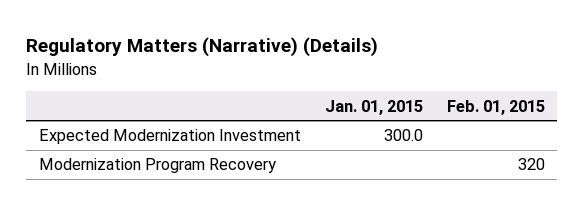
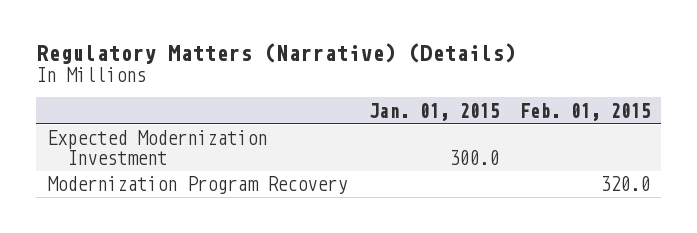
- Modernization Program Recovery | | 320
+ Modernization Program Recovery | | 320.0

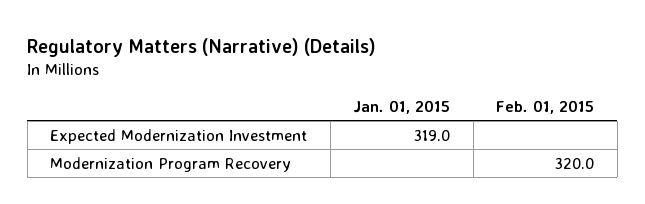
- Expected Modernization Investment | 300.0 |
+ Expected Modernization Investment | 319.0 |

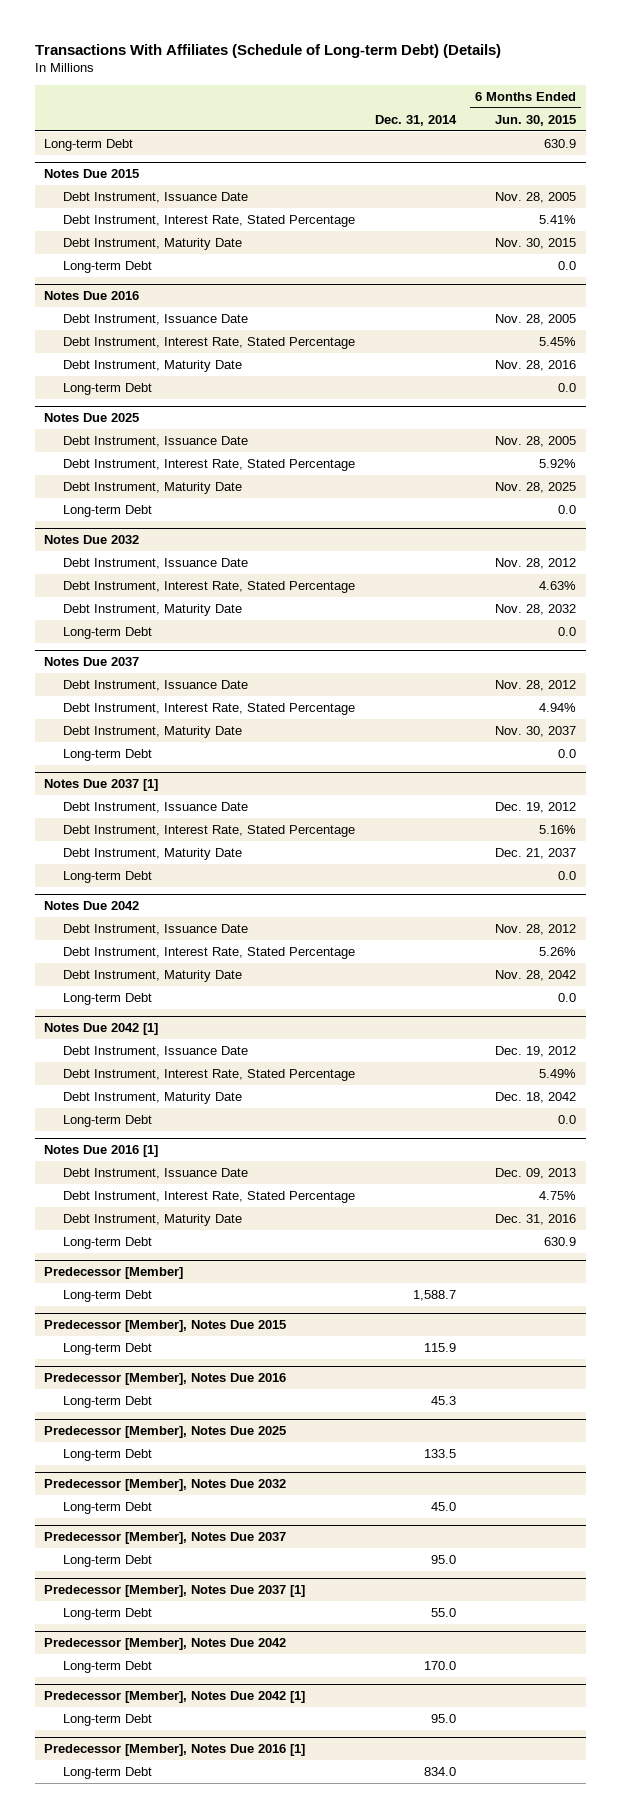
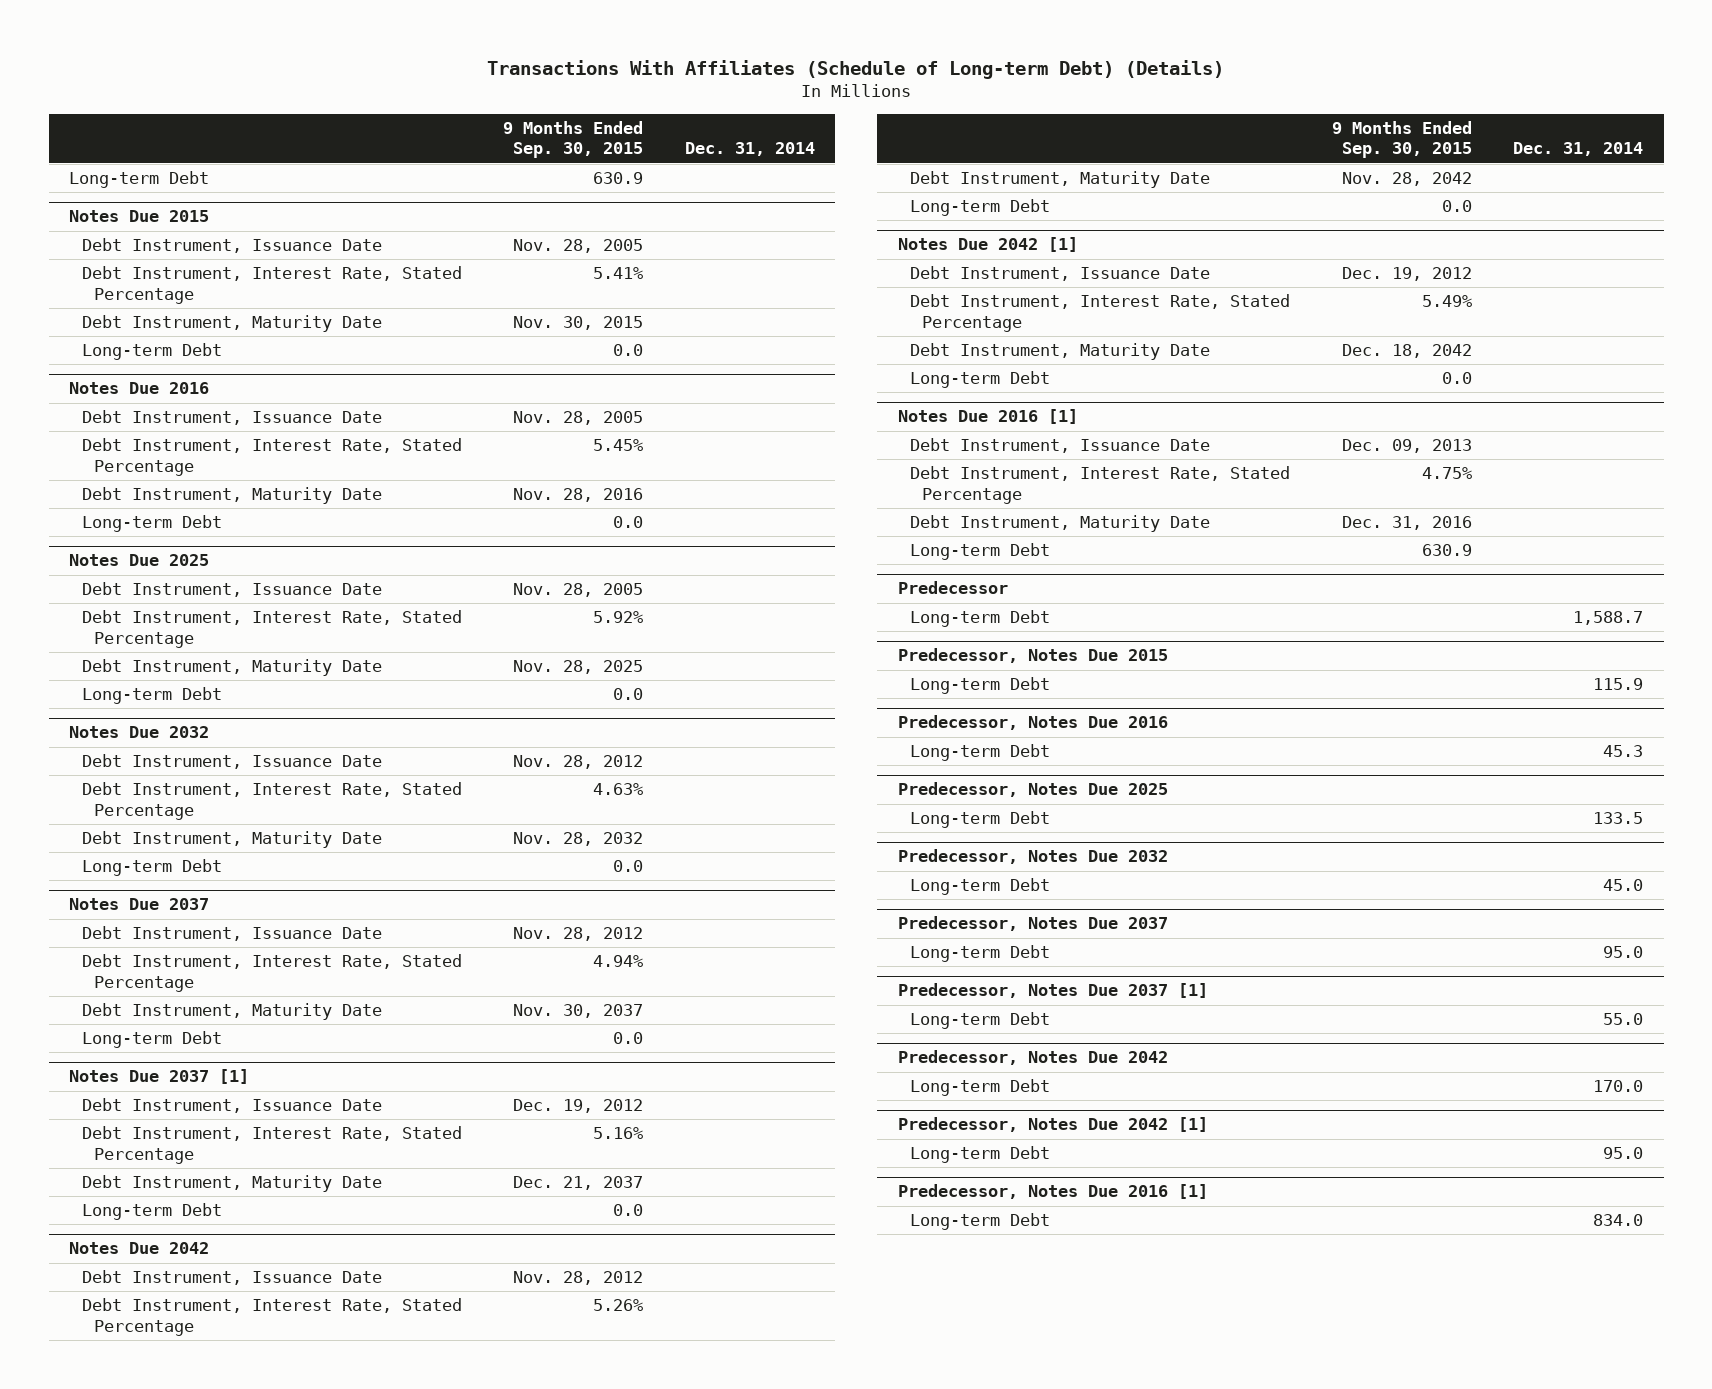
- | Dec. 31, 2014 | 6 Months Ended Jun. 30, 2015
+ | 9 Months Ended Sep. 30, 2015 | Dec. 31, 2014
- Predecessor [Member]
+ Predecessor
- Predecessor [Member], Notes Due 2015
+ Predecessor, Notes Due 2015
- Predecessor [Member], Notes Due 2016
+ Predecessor, Notes Due 2016
- Predecessor [Member], Notes Due 2025
+ Predecessor, Notes Due 2025
- Predecessor [Member], Notes Due 2032
+ Predecessor, Notes Due 2032
- Predecessor [Member], Notes Due 2037
+ Predecessor, Notes Due 2037
- Predecessor [Member], Notes Due 2037 [1]
+ Predecessor, Notes Due 2037 [1]
- Predecessor [Member], Notes Due 2042
+ Predecessor, Notes Due 2042
- Predecessor [Member], Notes Due 2042 [1]
+ Predecessor, Notes Due 2042 [1]
- Predecessor [Member], Notes Due 2016 [1]
+ Predecessor, Notes Due 2016 [1]

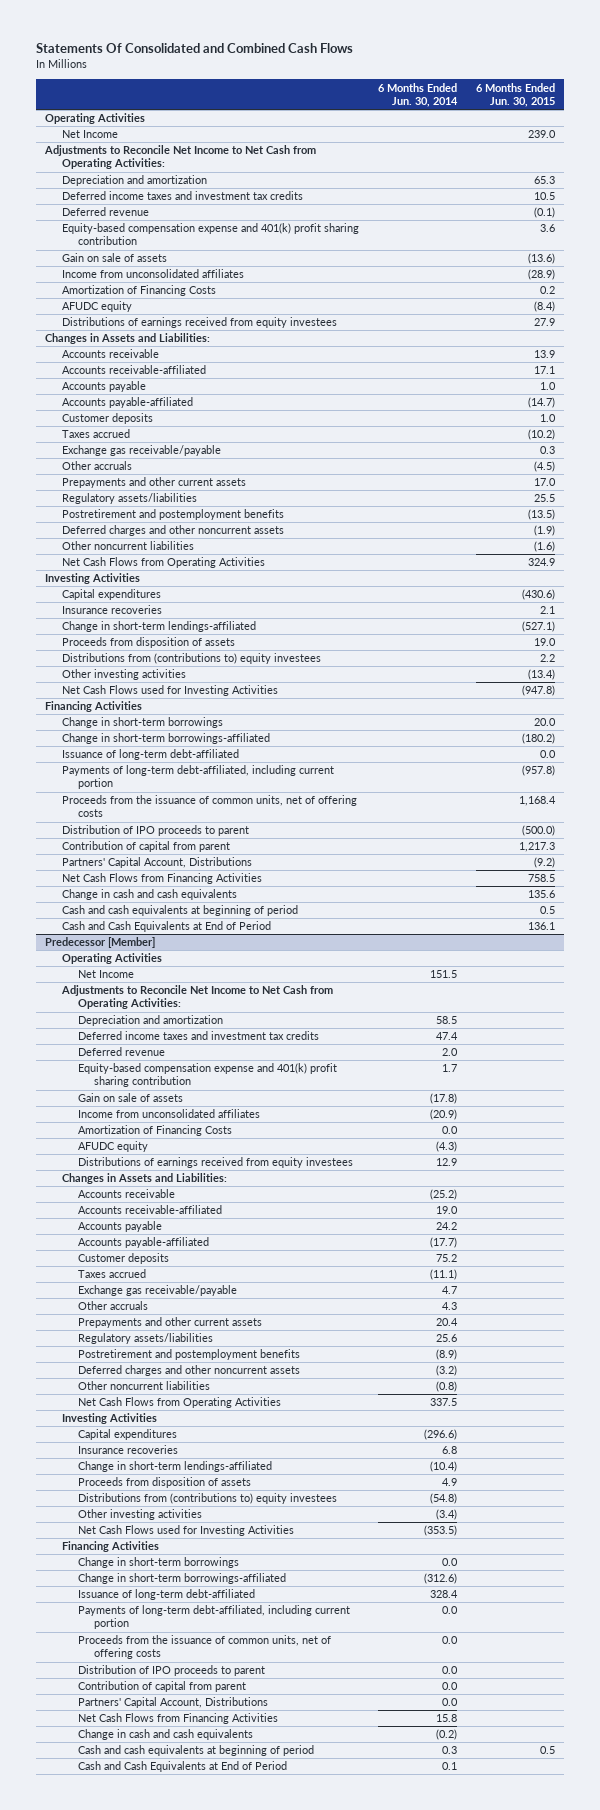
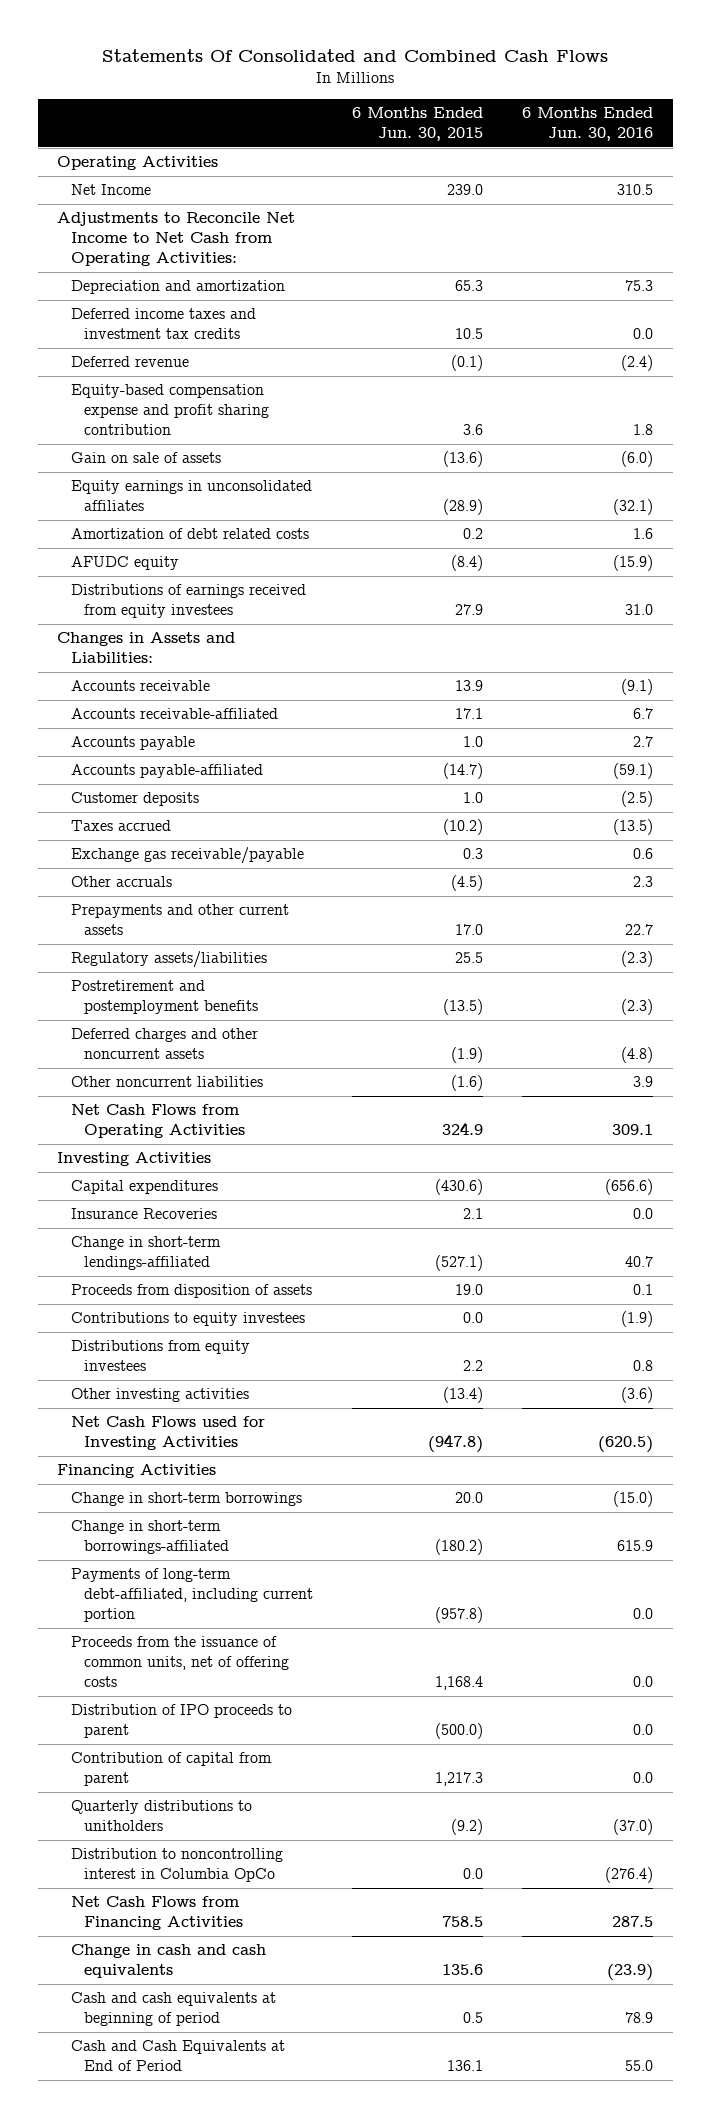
- | 6 Months Ended Jun. 30, 2014 | 6 Months Ended Jun. 30, 2015
+ | 6 Months Ended Jun. 30, 2015 | 6 Months Ended Jun. 30, 2016
- Equity-based compensation expense and 401(k) profit sharing contribution | | 3.6
+ Equity-based compensation expense and profit sharing contribution | 3.6 | 1.8
- Income from unconsolidated affiliates | | (28.9)
- Amortization of Financing Costs | | 0.2
+ Equity earnings in unconsolidated affiliates | (28.9) | (32.1)
+ Amortization of debt related costs | 0.2 | 1.6
- Insurance recoveries | | 2.1
+ Insurance Recoveries | 2.1 | 0.0
- Distributions from (contributions to) equity investees | | 2.2
+ Contributions to equity investees | 0.0 | (1.9)
+ Distributions from equity investees | 2.2 | 0.8
- Issuance of long-term debt-affiliated | | 0.0
- Partners' Capital Account, Distributions | | (9.2)
+ Quarterly distributions to unitholders | (9.2) | (37.0)
+ Distribution to noncontrolling interest in Columbia OpCo | 0.0 | (276.4)
- Predecessor [Member]
- Operating Activities
- Net Income | 151.5 |
- Adjustments to Reconcile Net Income to Net Cash from Operating Activities:
- Depreciation and amortization | 58.5 |
- Deferred income taxes and investment tax credits | 47.4 |
- Deferred revenue | 2.0 |
- Equity-based compensation expense and 401(k) profit sharing contribution | 1.7 |
- Gain on sale of assets | (17.8) |
- Income from unconsolidated affiliates | (20.9) |
- Amortization of Financing Costs | 0.0 |
- AFUDC equity | (4.3) |
- Distributions of earnings received from equity investees | 12.9 |
- Changes in Assets and Liabilities:
- Accounts receivable | (25.2) |
- Accounts receivable-affiliated | 19.0 |
- Accounts payable | 24.2 |
- Accounts payable-affiliated | (17.7) |
- Customer deposits | 75.2 |
- Taxes accrued | (11.1) |
- Exchange gas receivable/payable | 4.7 |
- Other accruals | 4.3 |
- Prepayments and other current assets | 20.4 |
- Regulatory assets/liabilities | 25.6 |
- Postretirement and postemployment benefits | (8.9) |
- Deferred charges and other noncurrent assets | (3.2) |
- Other noncurrent liabilities | (0.8) |
- Net Cash Flows from Operating Activities | 337.5 |
- Investing Activities
- Capital expenditures | (296.6) |
- Insurance recoveries | 6.8 |
- Change in short-term lendings-affiliated | (10.4) |
- Proceeds from disposition of assets | 4.9 |
- Distributions from (contributions to) equity investees | (54.8) |
- Other investing activities | (3.4) |
- Net Cash Flows used for Investing Activities | (353.5) |
- Financing Activities
- Change in short-term borrowings | 0.0 |
- Change in short-term borrowings-affiliated | (312.6) |
- Issuance of long-term debt-affiliated | 328.4 |
- Payments of long-term debt-affiliated, including current portion | 0.0 |
- Proceeds from the issuance of common units, net of offering costs | 0.0 |
- Distribution of IPO proceeds to parent | 0.0 |
- Contribution of capital from parent | 0.0 |
- Partners' Capital Account, Distributions | 0.0 |
- Net Cash Flows from Financing Activities | 15.8 |
- Change in cash and cash equivalents | (0.2) |
- Cash and cash equivalents at beginning of period | 0.3 | 0.5
- Cash and Cash Equivalents at End of Period | 0.1 |

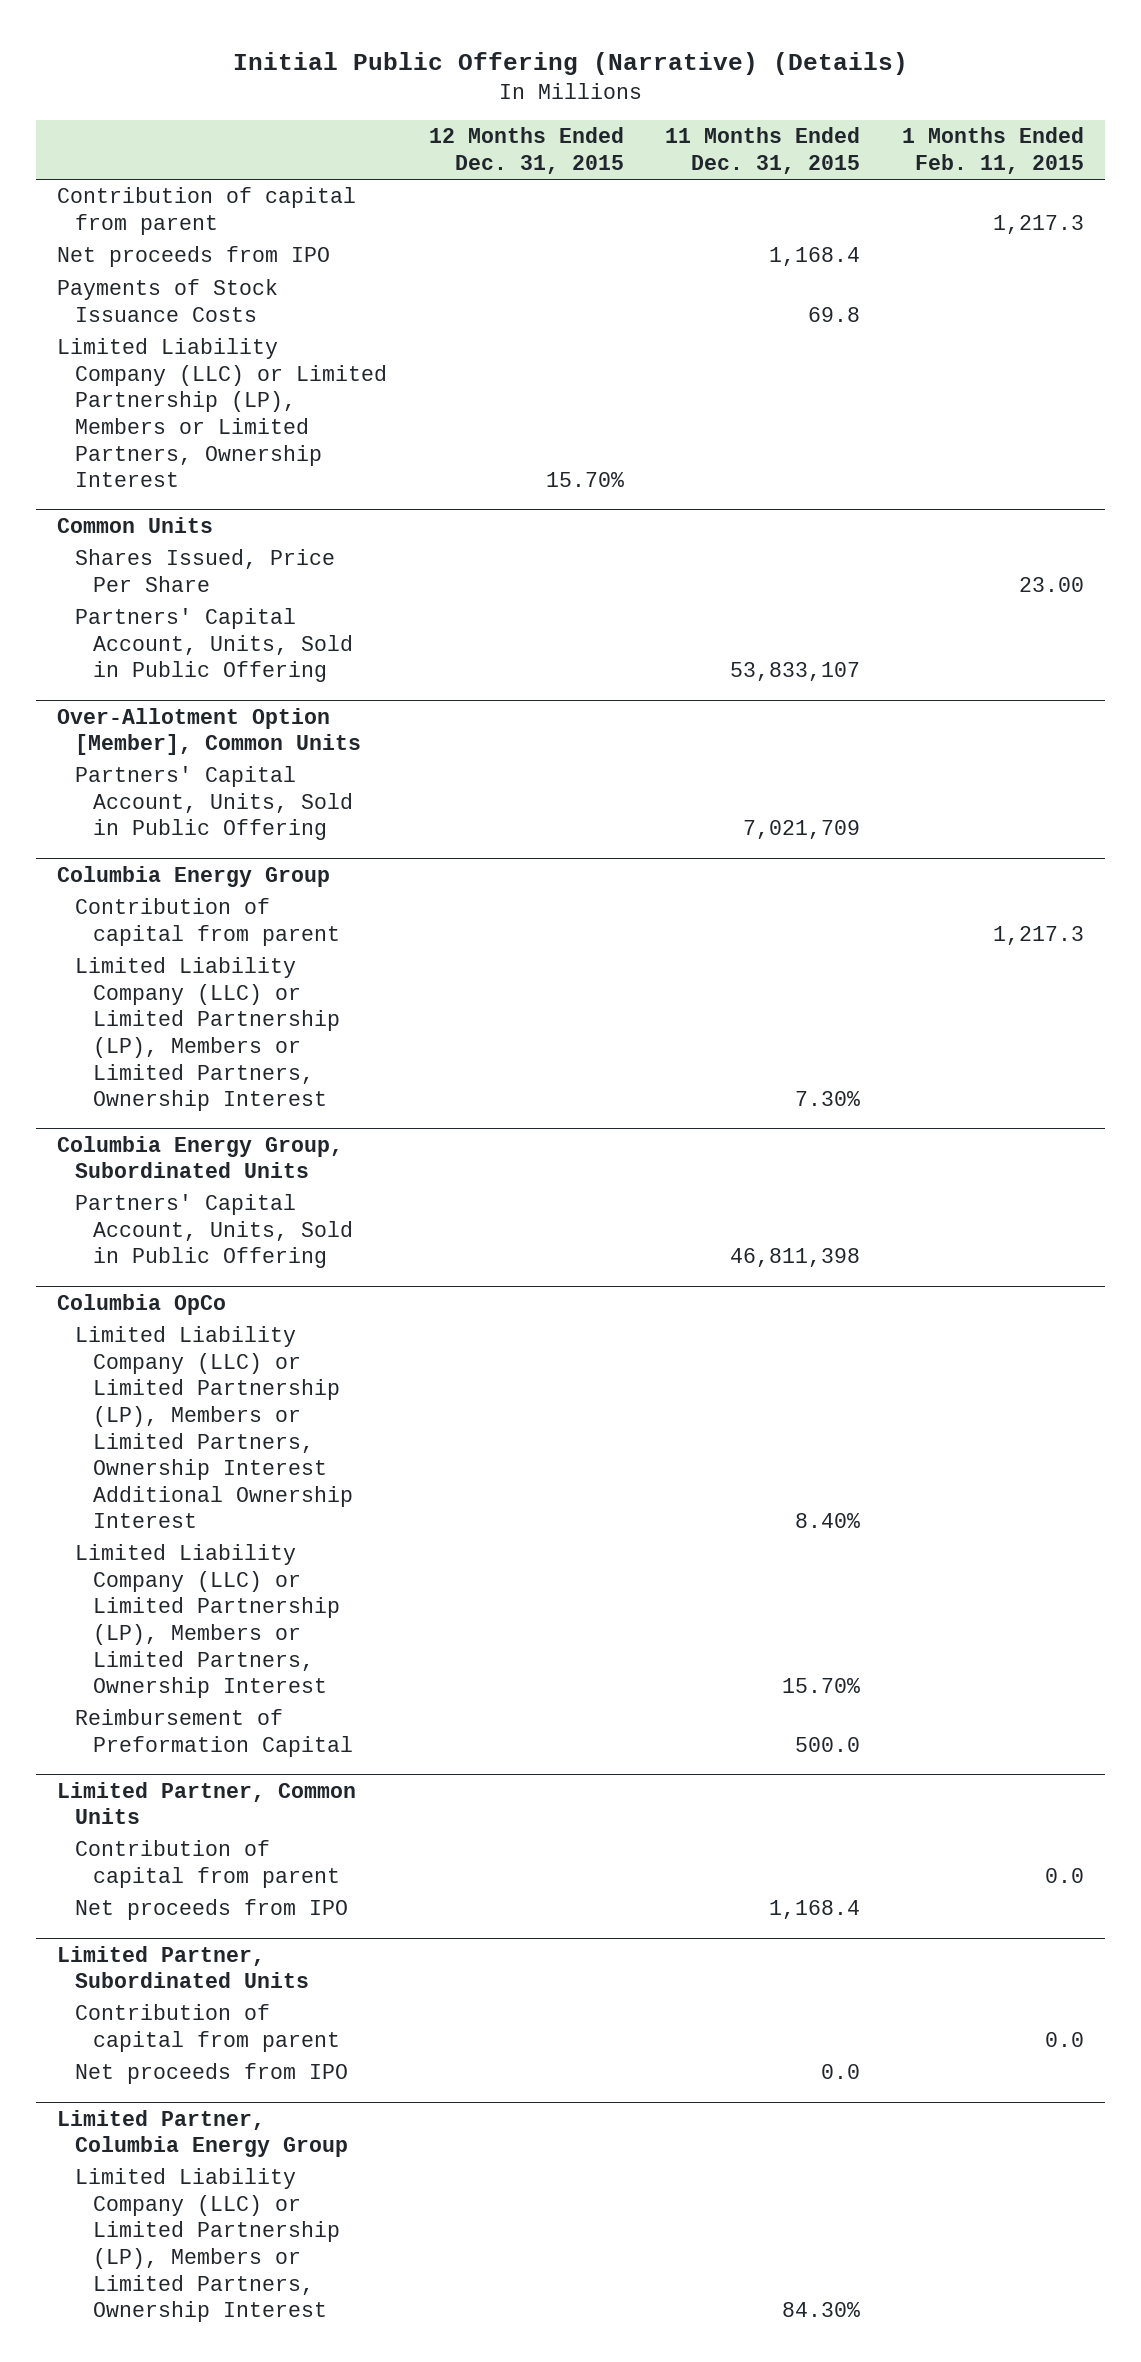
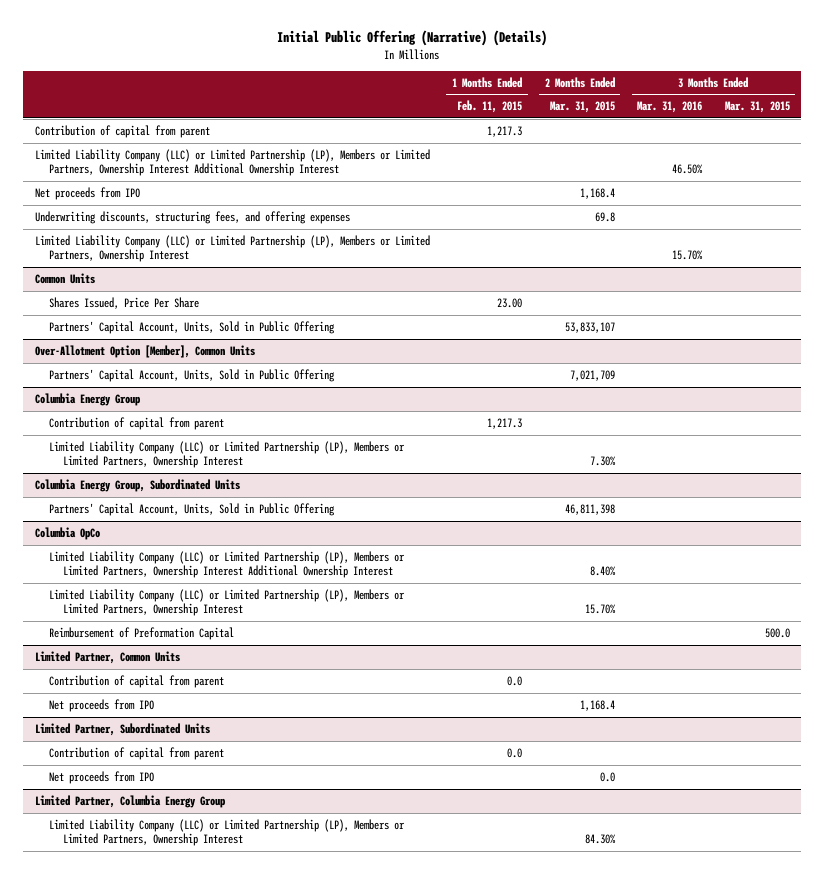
- | 12 Months Ended Dec. 31, 2015 | 11 Months Ended Dec. 31, 2015 | 1 Months Ended Feb. 11, 2015
+ | 1 Months Ended Feb. 11, 2015 | 2 Months Ended Mar. 31, 2015 | 3 Months Ended Mar. 31, 2016 | 3 Months Ended Mar. 31, 2015
+ Limited Liability Company (LLC) or Limited Partnership (LP), Members or Limited Partners, Ownership Interest Additional Ownership Interest | | | 46.50% |
- Payments of Stock Issuance Costs | | 69.8 |
+ Underwriting discounts, structuring fees, and offering expenses | | 69.8 | |

